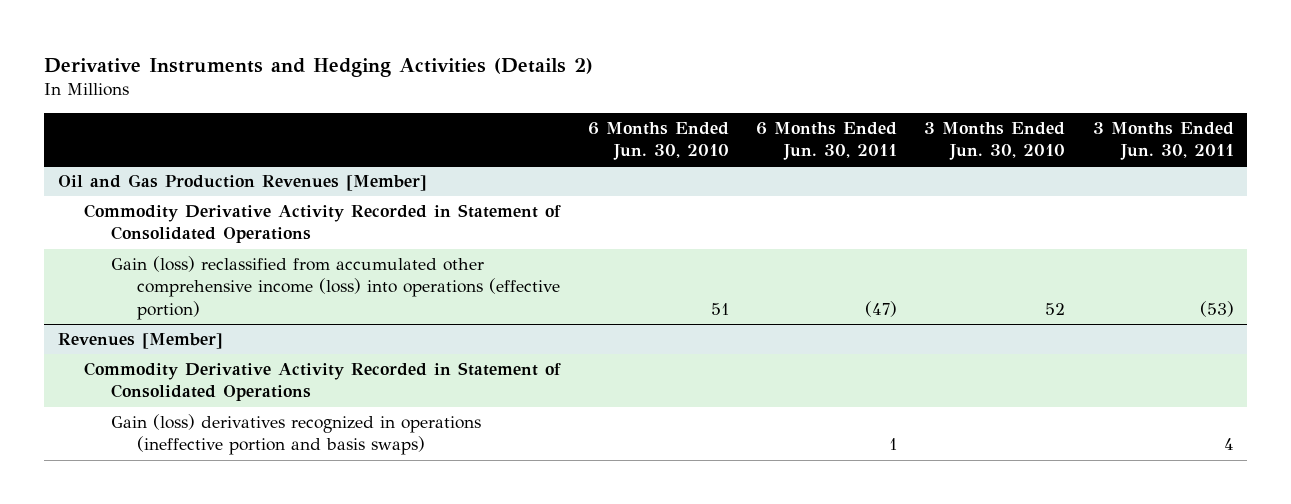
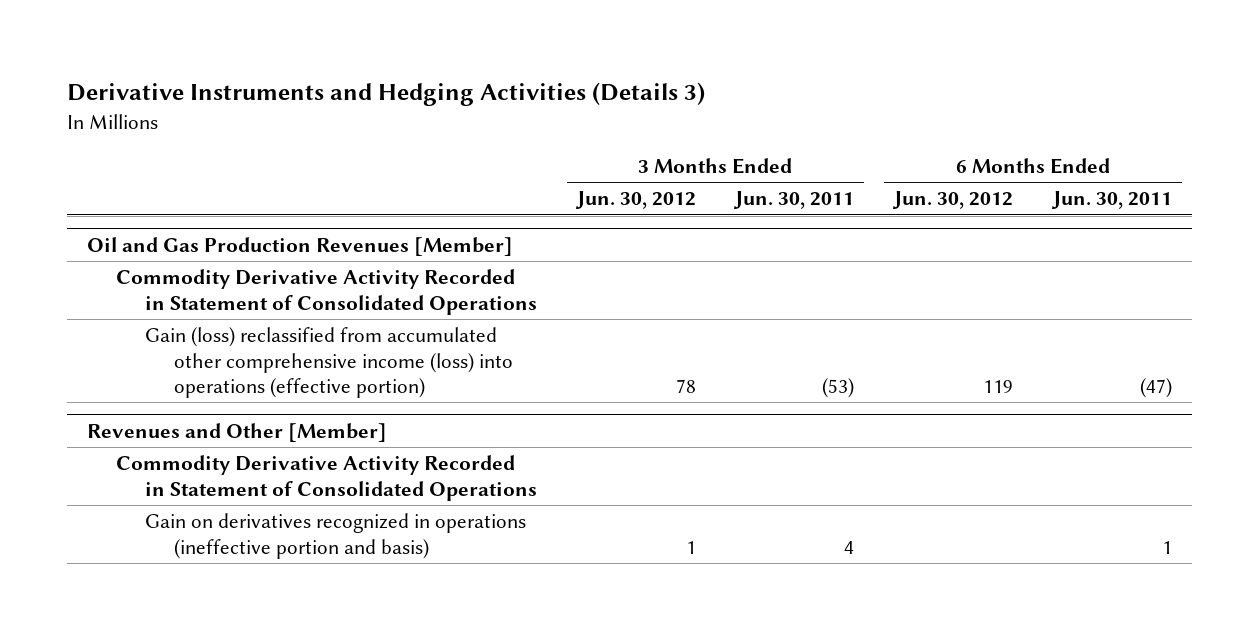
- Derivative Instruments and Hedging Activities (Details 2)
+ Derivative Instruments and Hedging Activities (Details 3)
- | 6 Months Ended Jun. 30, 2010 | 6 Months Ended Jun. 30, 2011 | 3 Months Ended Jun. 30, 2010 | 3 Months Ended Jun. 30, 2011
+ | 3 Months Ended Jun. 30, 2012 | 3 Months Ended Jun. 30, 2011 | 6 Months Ended Jun. 30, 2012 | 6 Months Ended Jun. 30, 2011
- Revenues [Member]
+ Revenues and Other [Member]
- Gain (loss) derivatives recognized in operations (ineffective portion and basis swaps) | | 1 | | 4
+ Gain on derivatives recognized in operations (ineffective portion and basis) | 1 | 4 | | 1

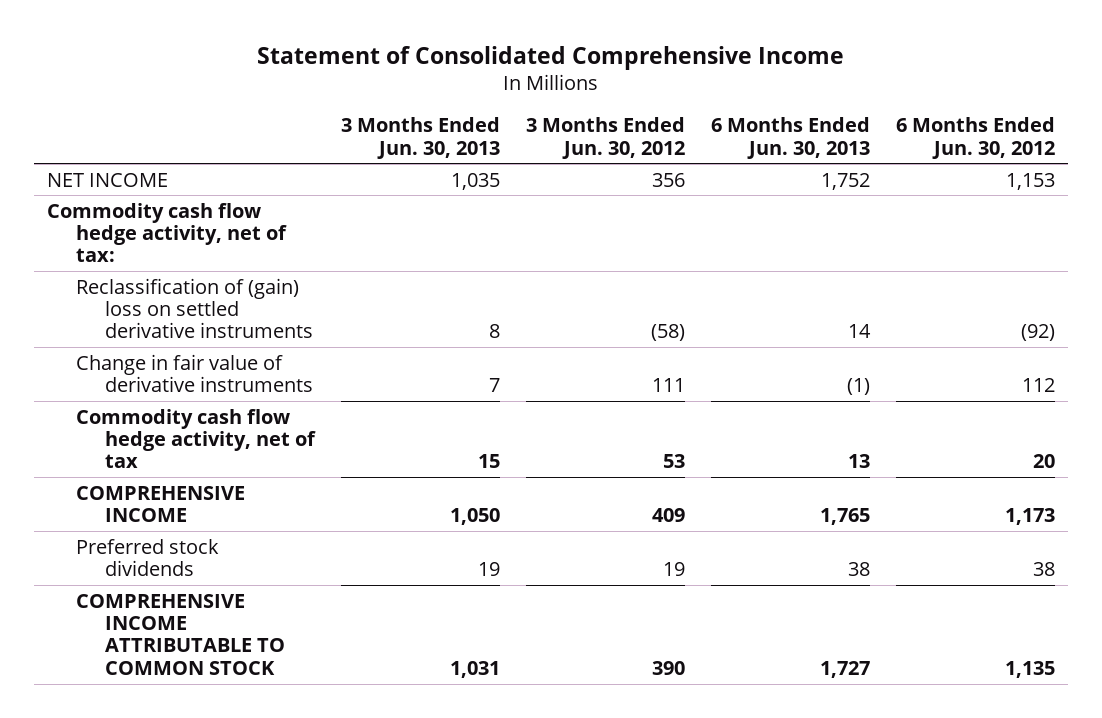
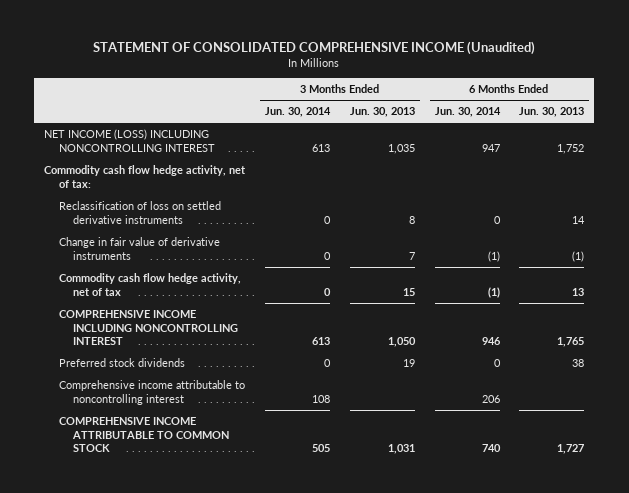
- Statement of Consolidated Comprehensive Income
+ STATEMENT OF CONSOLIDATED COMPREHENSIVE INCOME (Unaudited)
- | 3 Months Ended Jun. 30, 2013 | 3 Months Ended Jun. 30, 2012 | 6 Months Ended Jun. 30, 2013 | 6 Months Ended Jun. 30, 2012
+ | 3 Months Ended Jun. 30, 2014 | 3 Months Ended Jun. 30, 2013 | 6 Months Ended Jun. 30, 2014 | 6 Months Ended Jun. 30, 2013
- NET INCOME | 1,035 | 356 | 1,752 | 1,153
+ NET INCOME (LOSS) INCLUDING NONCONTROLLING INTEREST | 613 | 1,035 | 947 | 1,752
- Reclassification of (gain) loss on settled derivative instruments | 8 | (58) | 14 | (92)
+ Reclassification of loss on settled derivative instruments | 0 | 8 | 0 | 14
- COMPREHENSIVE INCOME | 1,050 | 409 | 1,765 | 1,173
+ COMPREHENSIVE INCOME INCLUDING NONCONTROLLING INTEREST | 613 | 1,050 | 946 | 1,765
+ Comprehensive income attributable to noncontrolling interest | 108 | | 206 |

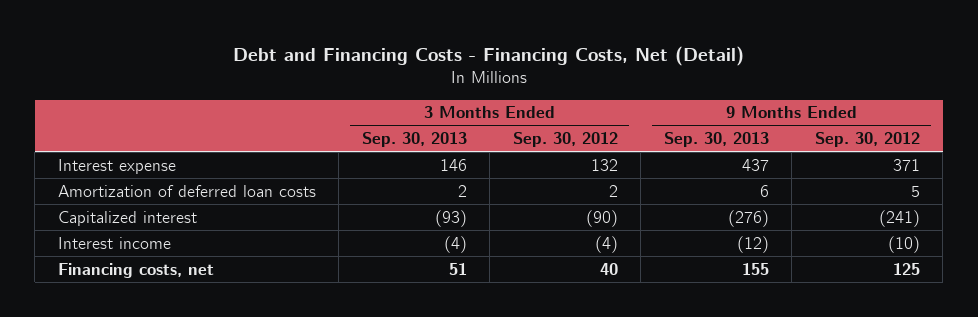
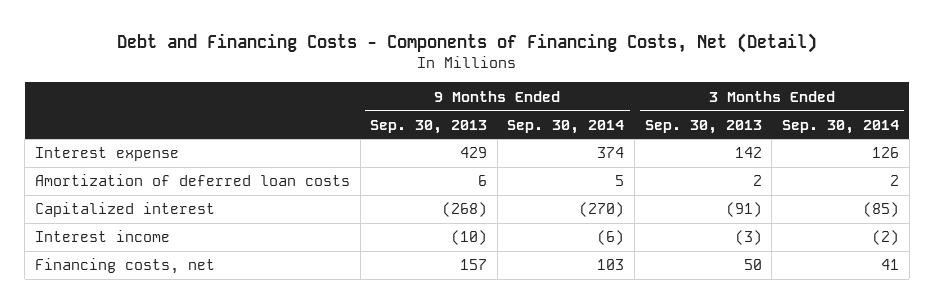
- Debt and Financing Costs - Financing Costs, Net (Detail)
+ Debt and Financing Costs - Components of Financing Costs, Net (Detail)
- | 3 Months Ended Sep. 30, 2013 | 3 Months Ended Sep. 30, 2012 | 9 Months Ended Sep. 30, 2013 | 9 Months Ended Sep. 30, 2012
+ | 9 Months Ended Sep. 30, 2013 | 9 Months Ended Sep. 30, 2014 | 3 Months Ended Sep. 30, 2013 | 3 Months Ended Sep. 30, 2014
- Interest expense | 146 | 132 | 437 | 371
+ Interest expense | 429 | 374 | 142 | 126
- Capitalized interest | (93) | (90) | (276) | (241)
- Interest income | (4) | (4) | (12) | (10)
- Financing costs, net | 51 | 40 | 155 | 125
+ Capitalized interest | (268) | (270) | (91) | (85)
+ Interest income | (10) | (6) | (3) | (2)
+ Financing costs, net | 157 | 103 | 50 | 41

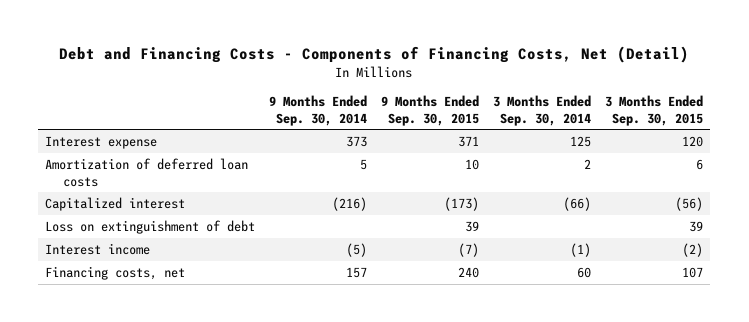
- | 9 Months Ended Sep. 30, 2013 | 9 Months Ended Sep. 30, 2014 | 3 Months Ended Sep. 30, 2013 | 3 Months Ended Sep. 30, 2014
+ | 9 Months Ended Sep. 30, 2014 | 9 Months Ended Sep. 30, 2015 | 3 Months Ended Sep. 30, 2014 | 3 Months Ended Sep. 30, 2015
- Interest expense | 429 | 374 | 142 | 126
+ Interest expense | 373 | 371 | 125 | 120
- Capitalized interest | (268) | (270) | (91) | (85)
- Interest income | (10) | (6) | (3) | (2)
- Financing costs, net | 157 | 103 | 50 | 41
+ Capitalized interest | (216) | (173) | (66) | (56)
+ Loss on extinguishment of debt | | 39 | | 39
+ Interest income | (5) | (7) | (1) | (2)
+ Financing costs, net | 157 | 240 | 60 | 107

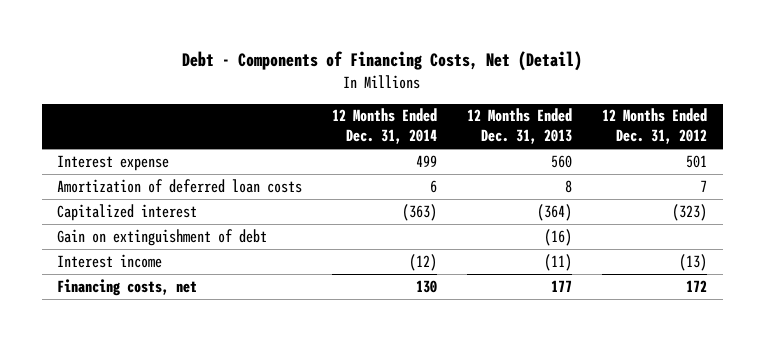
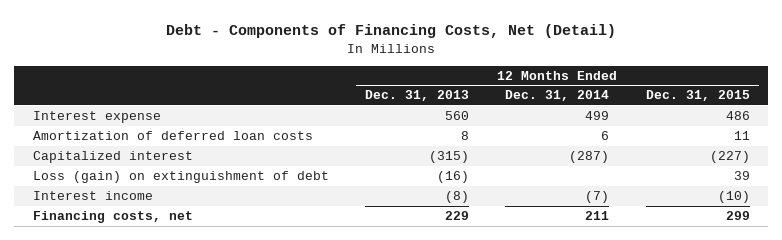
- | 12 Months Ended Dec. 31, 2014 | 12 Months Ended Dec. 31, 2013 | 12 Months Ended Dec. 31, 2012
+ | 12 Months Ended Dec. 31, 2013 | 12 Months Ended Dec. 31, 2014 | 12 Months Ended Dec. 31, 2015
- Capitalized interest | (363) | (364) | (323)
- Gain on extinguishment of debt | | (16) |
- Interest income | (12) | (11) | (13)
- Financing costs, net | 130 | 177 | 172
+ Capitalized interest | (315) | (287) | (227)
+ Loss (gain) on extinguishment of debt | (16) | | 39
+ Interest income | (8) | (7) | (10)
+ Financing costs, net | 229 | 211 | 299

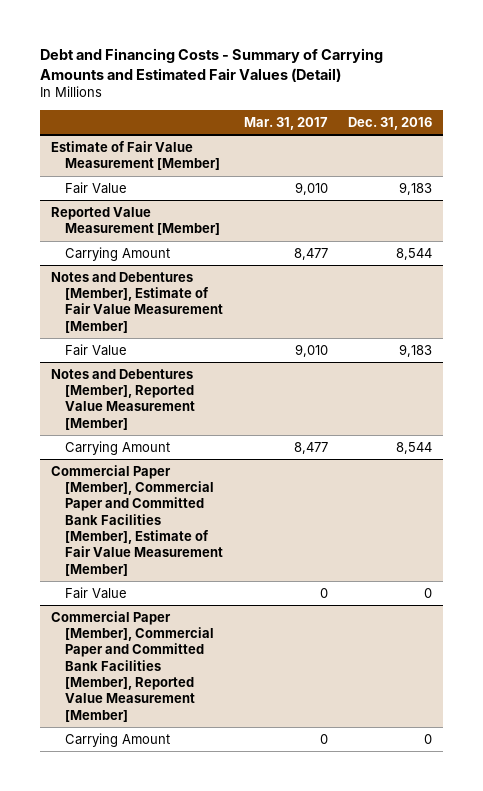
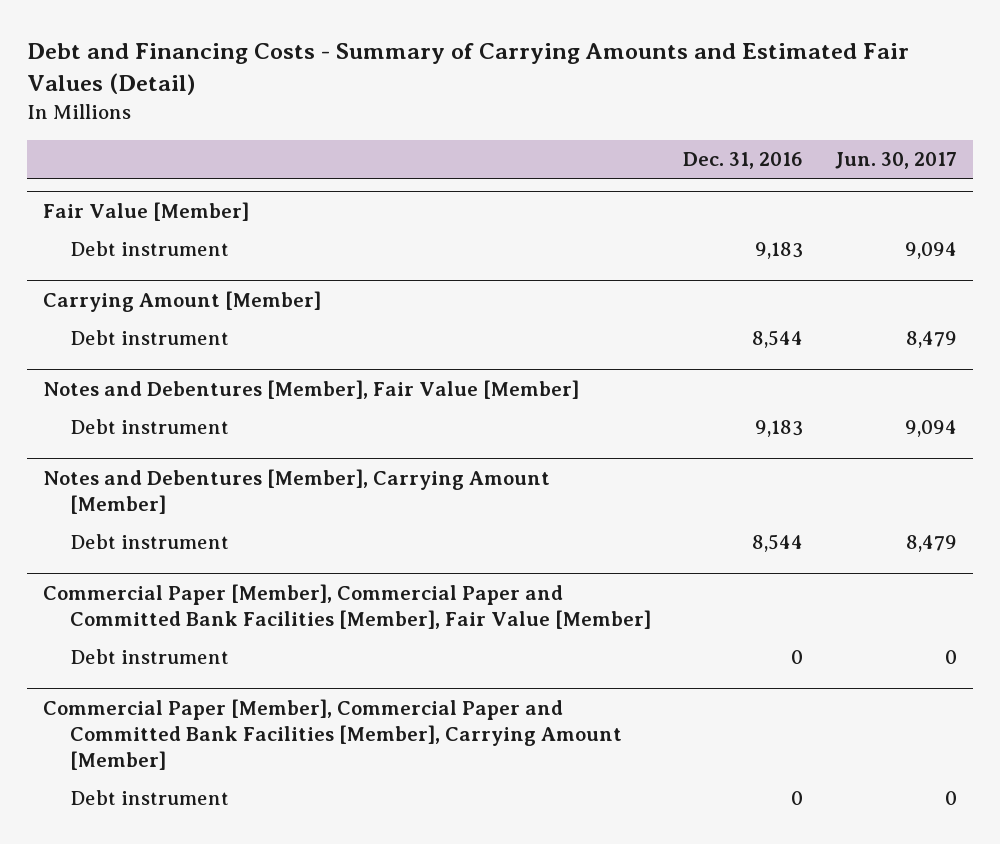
- | Mar. 31, 2017 | Dec. 31, 2016
+ | Dec. 31, 2016 | Jun. 30, 2017
- Estimate of Fair Value Measurement [Member]
- Fair Value | 9,010 | 9,183
- Reported Value Measurement [Member]
- Carrying Amount | 8,477 | 8,544
- Notes and Debentures [Member], Estimate of Fair Value Measurement [Member]
- Fair Value | 9,010 | 9,183
- Notes and Debentures [Member], Reported Value Measurement [Member]
- Carrying Amount | 8,477 | 8,544
- Commercial Paper [Member], Commercial Paper and Committed Bank Facilities [Member], Estimate of Fair Value Measurement [Member]
- Fair Value | 0 | 0
- Commercial Paper [Member], Commercial Paper and Committed Bank Facilities [Member], Reported Value Measurement [Member]
- Carrying Amount | 0 | 0
+ Fair Value [Member]
+ Debt instrument | 9,183 | 9,094
+ Carrying Amount [Member]
+ Debt instrument | 8,544 | 8,479
+ Notes and Debentures [Member], Fair Value [Member]
+ Debt instrument | 9,183 | 9,094
+ Notes and Debentures [Member], Carrying Amount [Member]
+ Debt instrument | 8,544 | 8,479
+ Commercial Paper [Member], Commercial Paper and Committed Bank Facilities [Member], Fair Value [Member]
+ Debt instrument | 0 | 0
+ Commercial Paper [Member], Commercial Paper and Committed Bank Facilities [Member], Carrying Amount [Member]
+ Debt instrument | 0 | 0

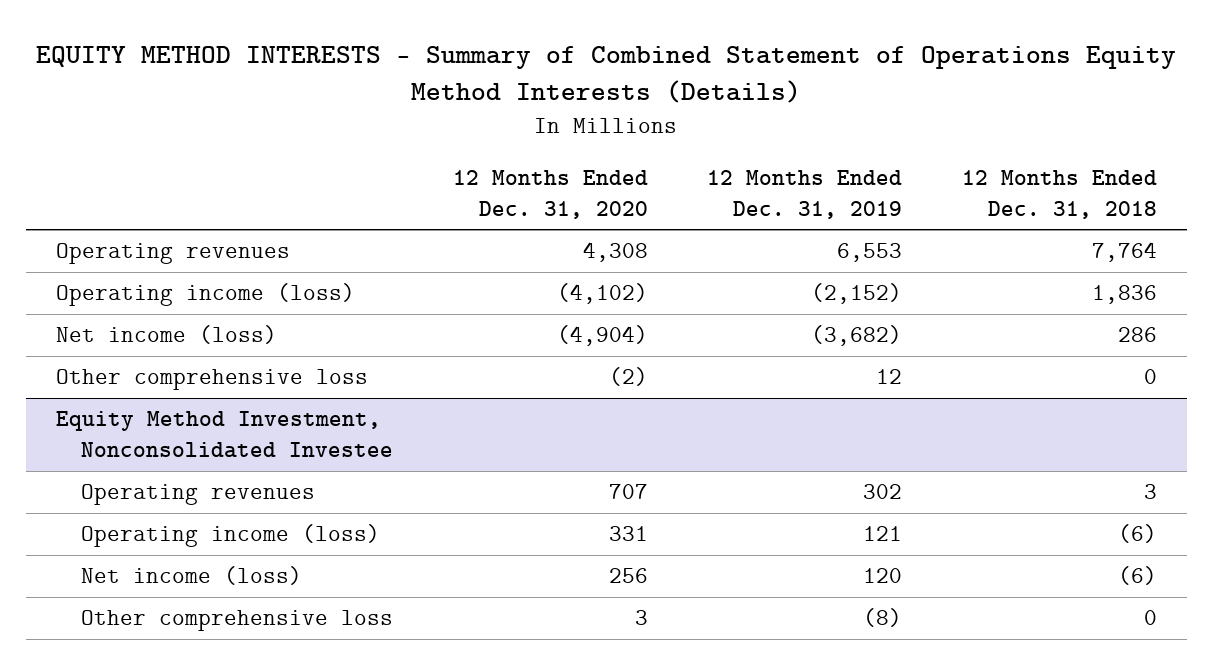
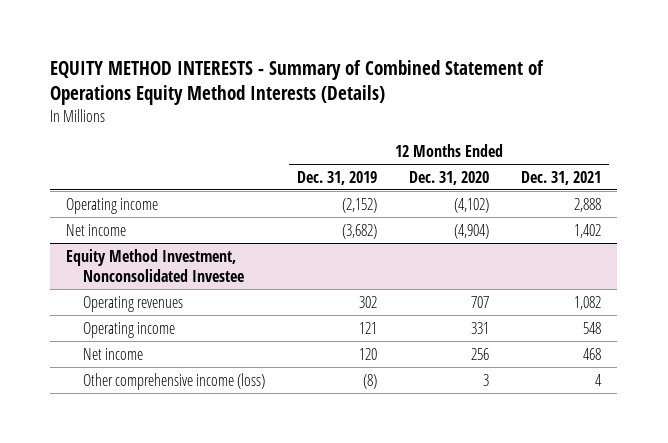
- | 12 Months Ended Dec. 31, 2020 | 12 Months Ended Dec. 31, 2019 | 12 Months Ended Dec. 31, 2018
+ | 12 Months Ended Dec. 31, 2019 | 12 Months Ended Dec. 31, 2020 | 12 Months Ended Dec. 31, 2021
- Operating revenues | 4,308 | 6,553 | 7,764
- Operating income (loss) | (4,102) | (2,152) | 1,836
- Net income (loss) | (4,904) | (3,682) | 286
- Other comprehensive loss | (2) | 12 | 0
+ Operating income | (2,152) | (4,102) | 2,888
+ Net income | (3,682) | (4,904) | 1,402
@ Equity Method Investment, Nonconsolidated Investee
- Operating income (loss) | 331 | 121 | (6)
- Net income (loss) | 256 | 120 | (6)
- Other comprehensive loss | 3 | (8) | 0
+ Operating income | 121 | 331 | 548
+ Net income | 120 | 256 | 468
+ Other comprehensive income (loss) | (8) | 3 | 4

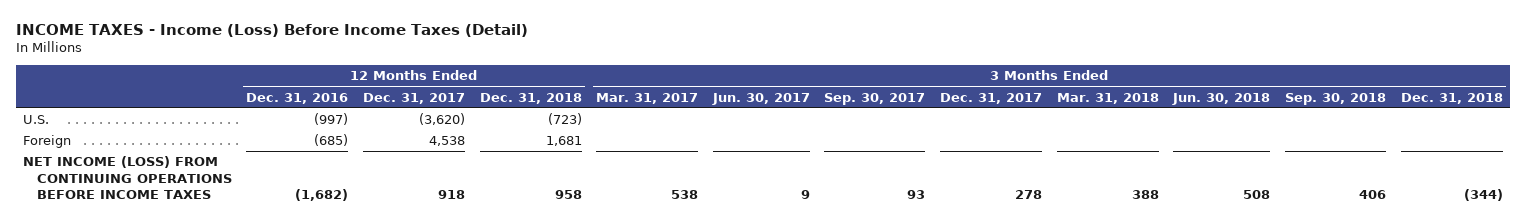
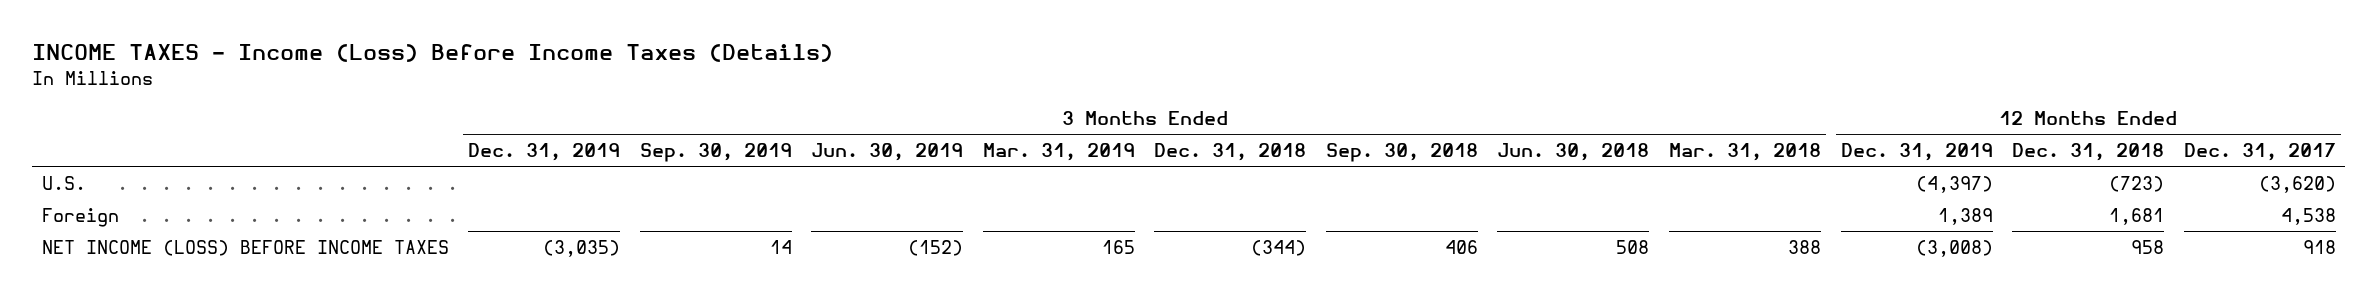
- INCOME TAXES - Income (Loss) Before Income Taxes (Detail)
+ INCOME TAXES - Income (Loss) Before Income Taxes (Details)
- | 12 Months Ended Dec. 31, 2016 | 12 Months Ended Dec. 31, 2017 | 12 Months Ended Dec. 31, 2018 | 3 Months Ended Mar. 31, 2017 | 3 Months Ended Jun. 30, 2017 | 3 Months Ended Sep. 30, 2017 | 3 Months Ended Dec. 31, 2017 | 3 Months Ended Mar. 31, 2018 | 3 Months Ended Jun. 30, 2018 | 3 Months Ended Sep. 30, 2018 | 3 Months Ended Dec. 31, 2018
+ | 3 Months Ended Dec. 31, 2019 | 3 Months Ended Sep. 30, 2019 | 3 Months Ended Jun. 30, 2019 | 3 Months Ended Mar. 31, 2019 | 3 Months Ended Dec. 31, 2018 | 3 Months Ended Sep. 30, 2018 | 3 Months Ended Jun. 30, 2018 | 3 Months Ended Mar. 31, 2018 | 12 Months Ended Dec. 31, 2019 | 12 Months Ended Dec. 31, 2018 | 12 Months Ended Dec. 31, 2017
- NET INCOME (LOSS) FROM CONTINUING OPERATIONS BEFORE INCOME TAXES | (1,682) | 918 | 958 | 538 | 9 | 93 | 278 | 388 | 508 | 406 | (344)
+ NET INCOME (LOSS) BEFORE INCOME TAXES | (3,035) | 14 | (152) | 165 | (344) | 406 | 508 | 388 | (3,008) | 958 | 918

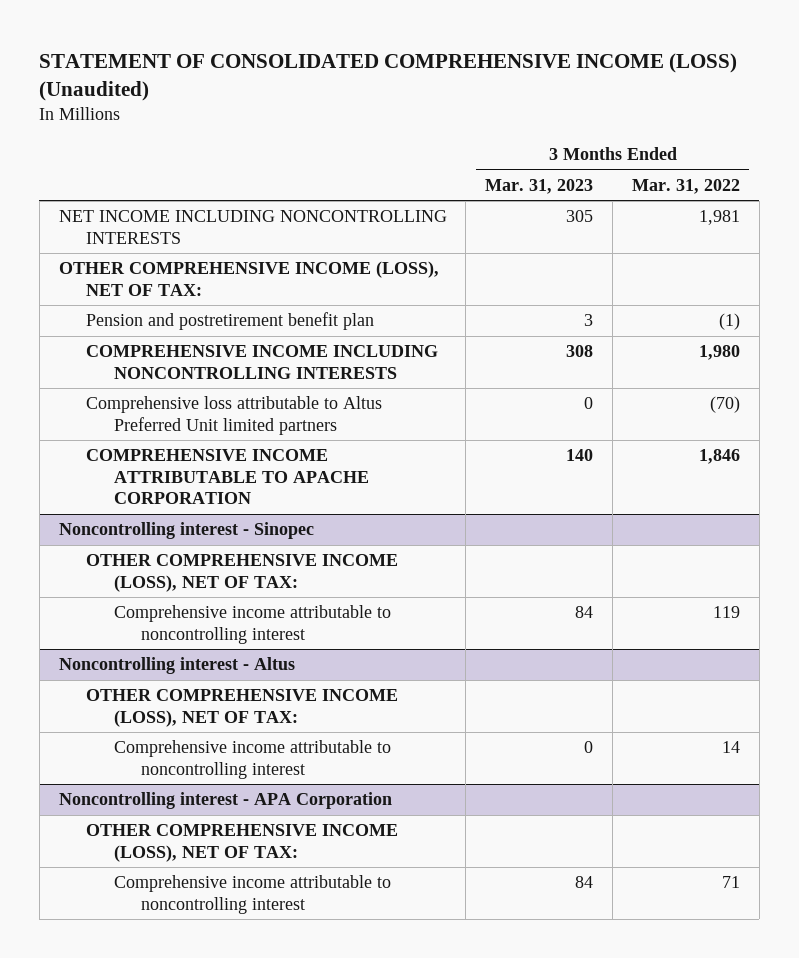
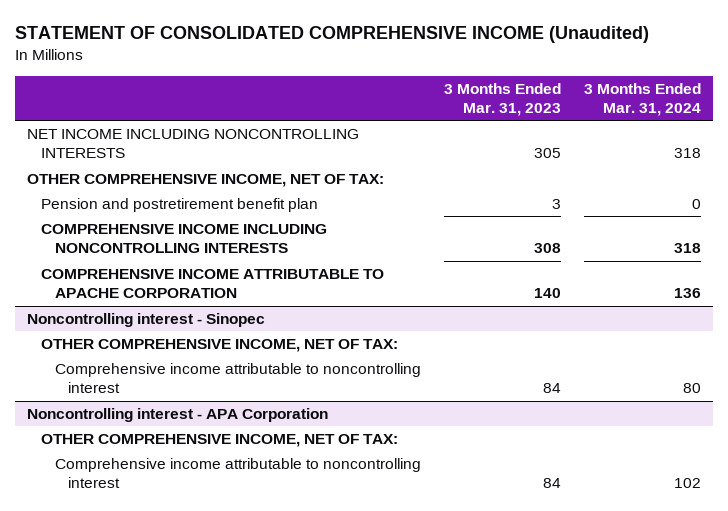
- STATEMENT OF CONSOLIDATED COMPREHENSIVE INCOME (LOSS) (Unaudited)
+ STATEMENT OF CONSOLIDATED COMPREHENSIVE INCOME (Unaudited)
- | 3 Months Ended Mar. 31, 2023 | 3 Months Ended Mar. 31, 2022
+ | 3 Months Ended Mar. 31, 2023 | 3 Months Ended Mar. 31, 2024
- OTHER COMPREHENSIVE INCOME (LOSS), NET OF TAX:
+ OTHER COMPREHENSIVE INCOME, NET OF TAX:
- Comprehensive loss attributable to Altus Preferred Unit limited partners | 0 | (70)
@ Noncontrolling interest - Sinopec
- OTHER COMPREHENSIVE INCOME (LOSS), NET OF TAX:
+ OTHER COMPREHENSIVE INCOME, NET OF TAX:
- Noncontrolling interest - Altus
- OTHER COMPREHENSIVE INCOME (LOSS), NET OF TAX:
- Comprehensive income attributable to noncontrolling interest | 0 | 14
@ Noncontrolling interest - APA Corporation
- OTHER COMPREHENSIVE INCOME (LOSS), NET OF TAX:
+ OTHER COMPREHENSIVE INCOME, NET OF TAX:

